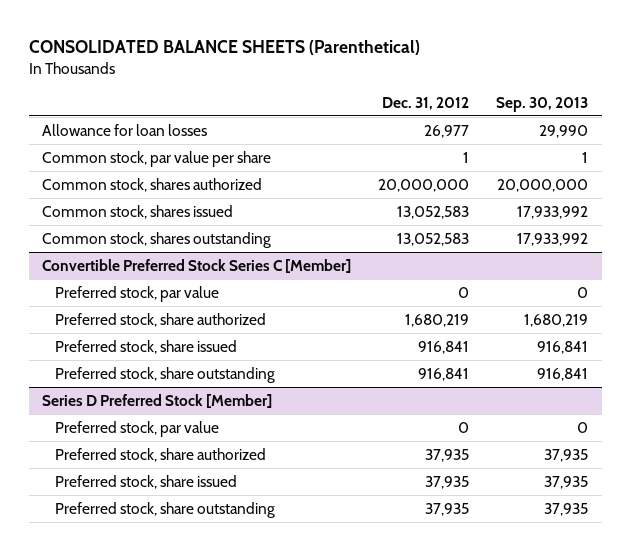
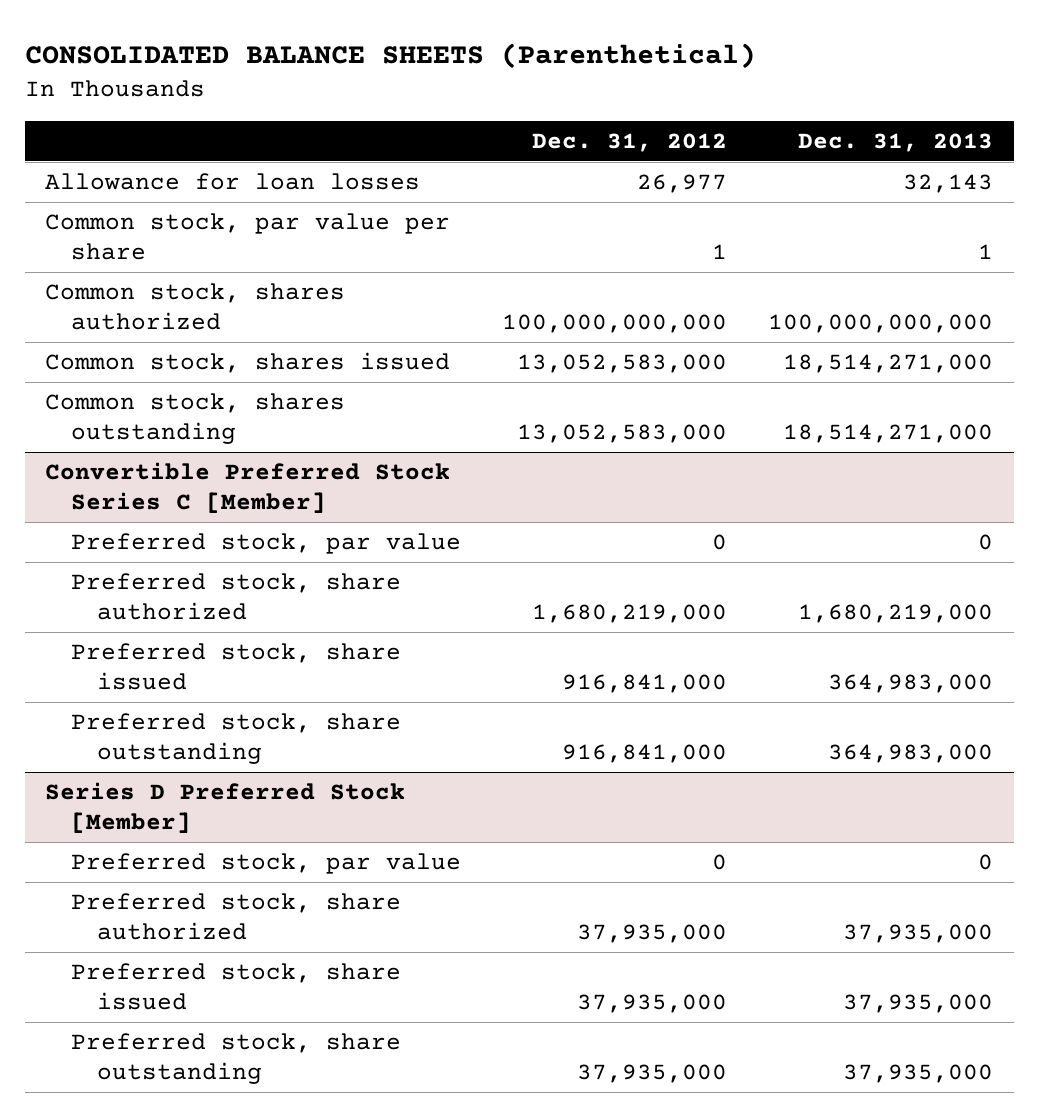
- | Dec. 31, 2012 | Sep. 30, 2013
+ | Dec. 31, 2012 | Dec. 31, 2013
- Common stock, shares authorized | 20,000,000 | 20,000,000
- Common stock, shares issued | 13,052,583 | 17,933,992
- Common stock, shares outstanding | 13,052,583 | 17,933,992
+ Common stock, shares authorized | 100,000,000,000 | 100,000,000,000
+ Common stock, shares issued | 13,052,583,000 | 18,514,271,000
+ Common stock, shares outstanding | 13,052,583,000 | 18,514,271,000
@ Convertible Preferred Stock Series C [Member]
- Preferred stock, share authorized | 1,680,219 | 1,680,219
- Preferred stock, share issued | 916,841 | 916,841
- Preferred stock, share outstanding | 916,841 | 916,841
+ Preferred stock, share authorized | 1,680,219,000 | 1,680,219,000
+ Preferred stock, share issued | 916,841,000 | 364,983,000
+ Preferred stock, share outstanding | 916,841,000 | 364,983,000
@ Series D Preferred Stock [Member]
- Preferred stock, share authorized | 37,935 | 37,935
- Preferred stock, share issued | 37,935 | 37,935
- Preferred stock, share outstanding | 37,935 | 37,935
+ Preferred stock, share authorized | 37,935,000 | 37,935,000
+ Preferred stock, share issued | 37,935,000 | 37,935,000
+ Preferred stock, share outstanding | 37,935,000 | 37,935,000

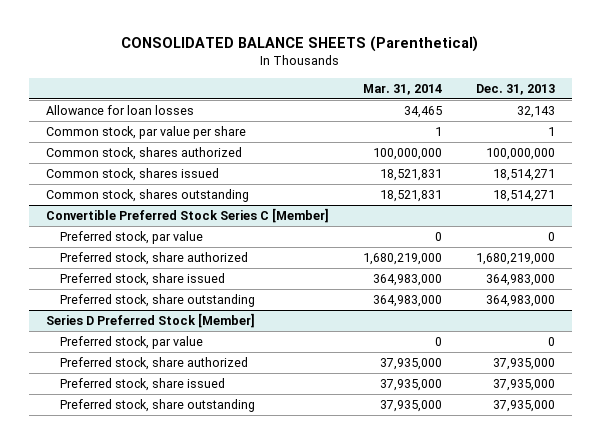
- | Dec. 31, 2012 | Dec. 31, 2013
+ | Mar. 31, 2014 | Dec. 31, 2013
- Common stock, shares authorized | 100,000,000,000 | 100,000,000,000
- Common stock, shares issued | 13,052,583,000 | 18,514,271,000
- Common stock, shares outstanding | 13,052,583,000 | 18,514,271,000
+ Common stock, shares authorized | 100,000,000 | 100,000,000
+ Common stock, shares issued | 18,521,831 | 18,514,271
+ Common stock, shares outstanding | 18,521,831 | 18,514,271

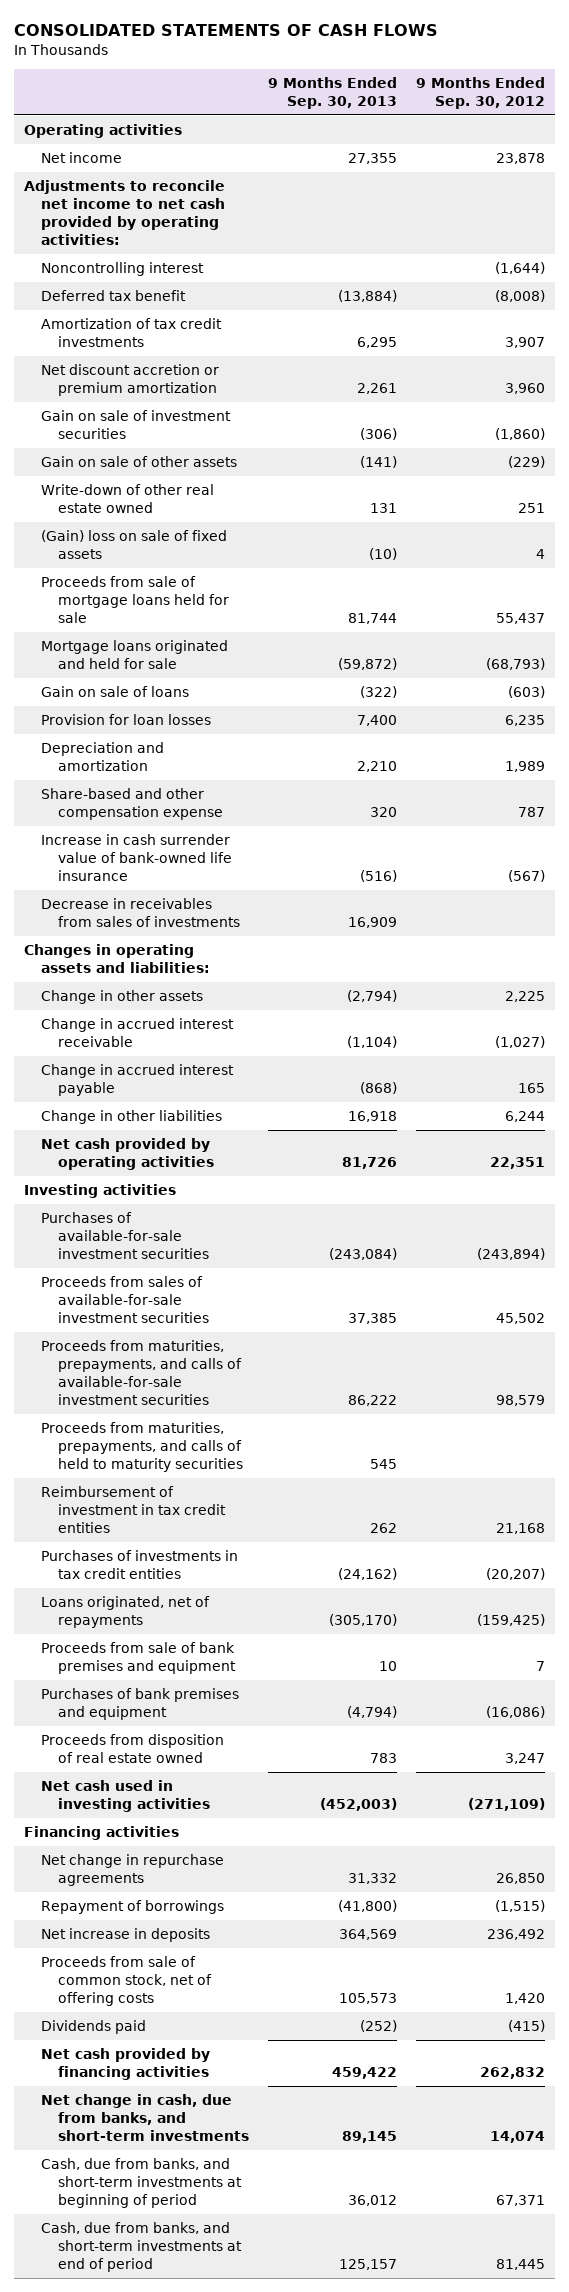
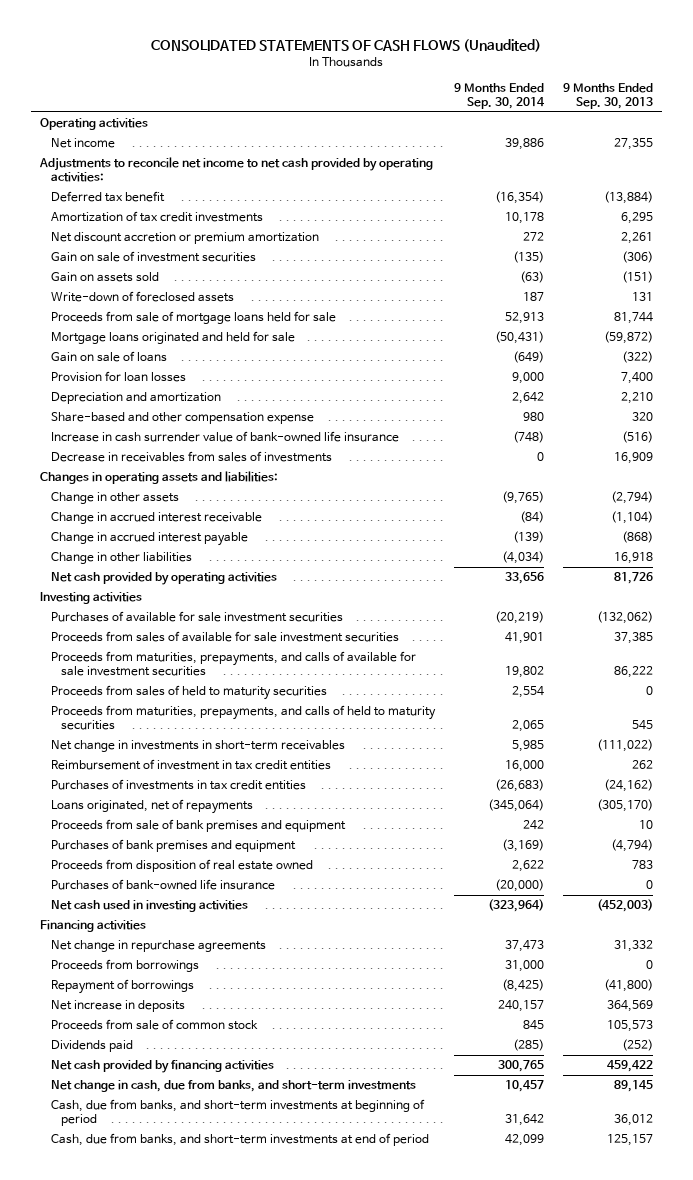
- CONSOLIDATED STATEMENTS OF CASH FLOWS
+ CONSOLIDATED STATEMENTS OF CASH FLOWS (Unaudited)
- | 9 Months Ended Sep. 30, 2013 | 9 Months Ended Sep. 30, 2012
+ | 9 Months Ended Sep. 30, 2014 | 9 Months Ended Sep. 30, 2013
- Noncontrolling interest | | (1,644)
- Gain on sale of other assets | (141) | (229)
- Write-down of other real estate owned | 131 | 251
- (Gain) loss on sale of fixed assets | (10) | 4
+ Gain on assets sold | (63) | (151)
+ Write-down of foreclosed assets | 187 | 131
- Purchases of available-for-sale investment securities | (243,084) | (243,894)
- Proceeds from sales of available-for-sale investment securities | 37,385 | 45,502
- Proceeds from maturities, prepayments, and calls of available-for-sale investment securities | 86,222 | 98,579
+ Purchases of available for sale investment securities | (20,219) | (132,062)
+ Proceeds from sales of available for sale investment securities | 41,901 | 37,385
+ Proceeds from maturities, prepayments, and calls of available for sale investment securities | 19,802 | 86,222
+ Proceeds from sales of held to maturity securities | 2,554 | 0
+ Net change in investments in short-term receivables | 5,985 | (111,022)
+ Purchases of bank-owned life insurance | (20,000) | 0
+ Proceeds from borrowings | 31,000 | 0
- Proceeds from sale of common stock, net of offering costs | 105,573 | 1,420
+ Proceeds from sale of common stock | 845 | 105,573

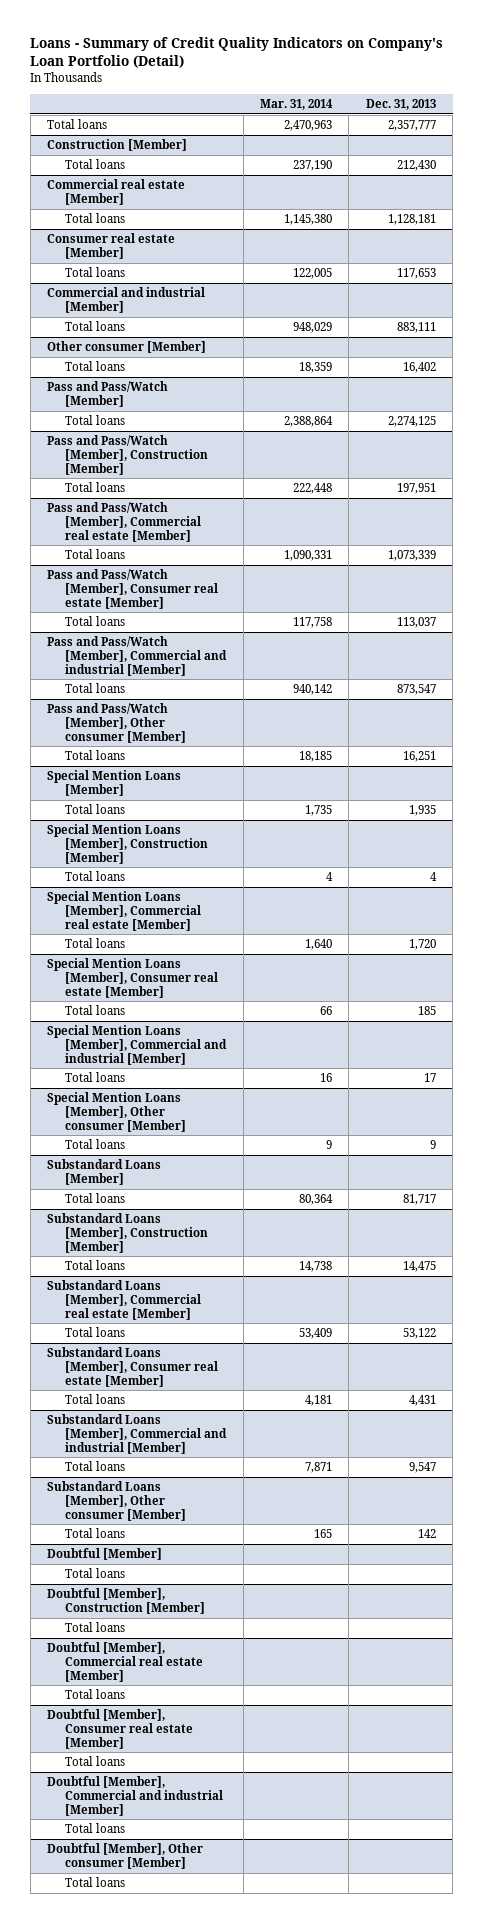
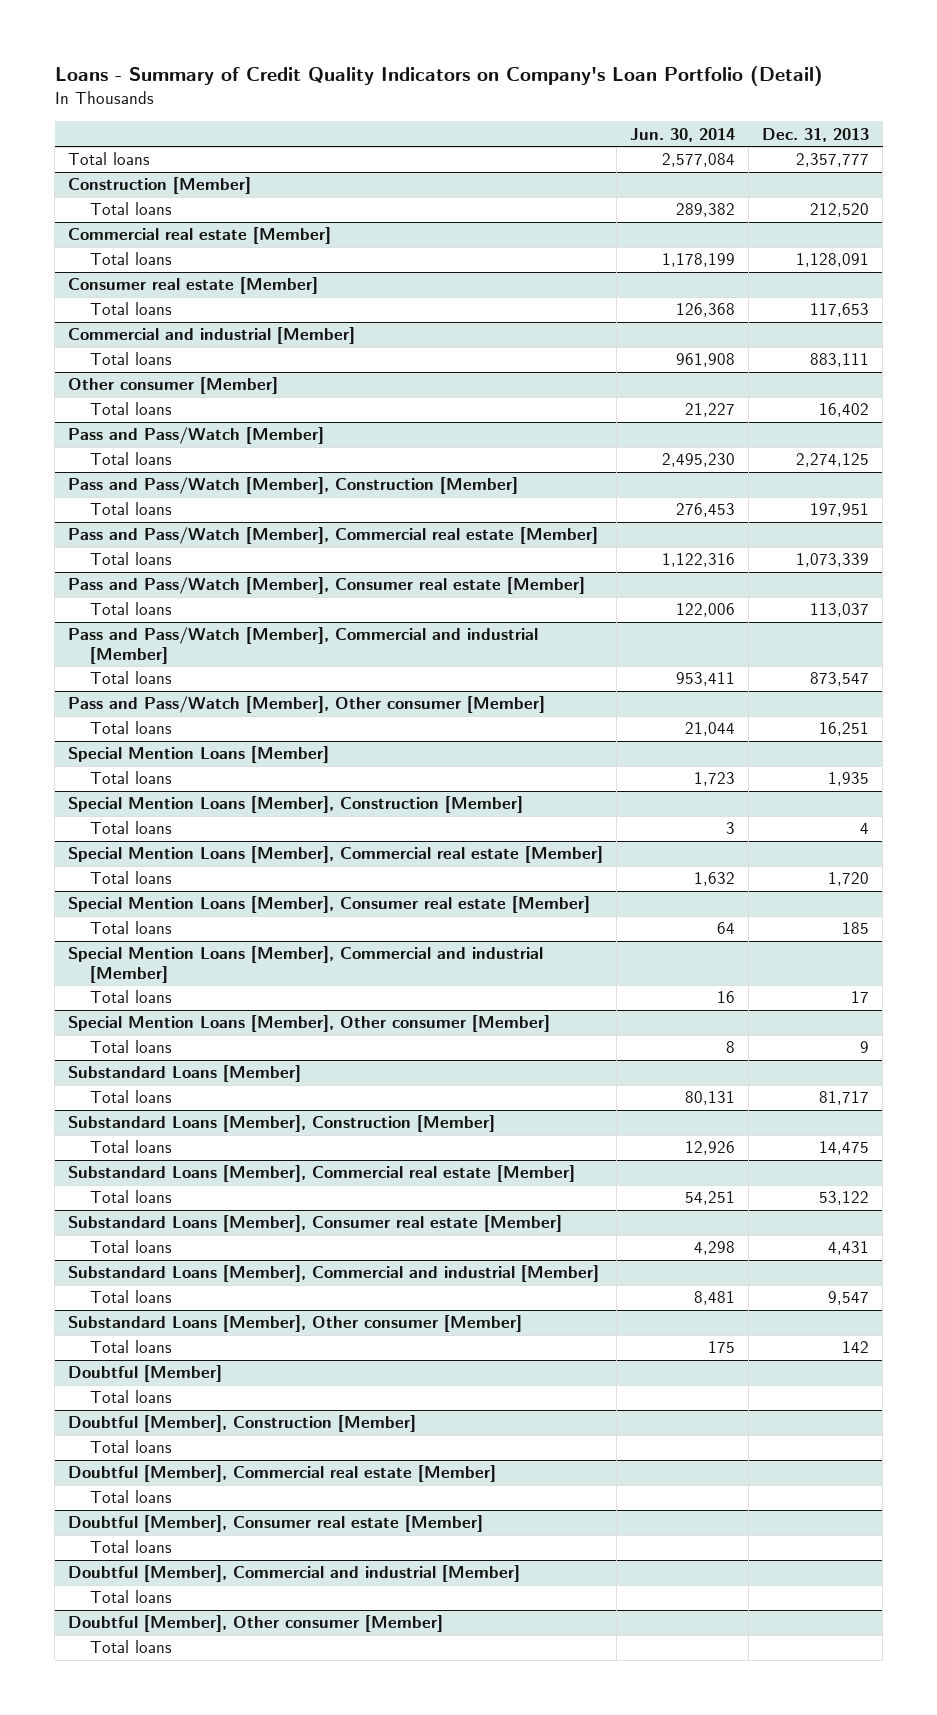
- | Mar. 31, 2014 | Dec. 31, 2013
+ | Jun. 30, 2014 | Dec. 31, 2013
@ Construction [Member]
- Total loans | 237,190 | 212,430
+ Total loans | 289,382 | 212,520
@ Commercial real estate [Member]
- Total loans | 1,145,380 | 1,128,181
+ Total loans | 1,178,199 | 1,128,091

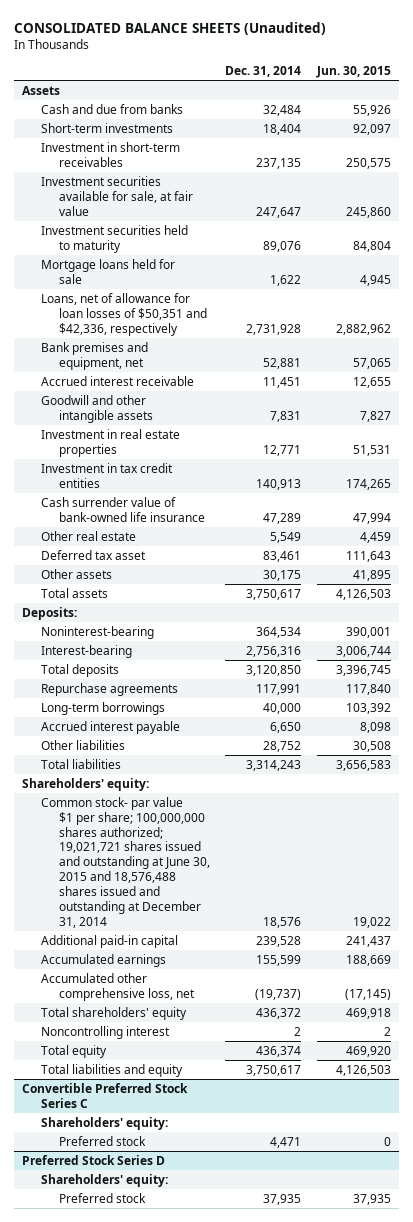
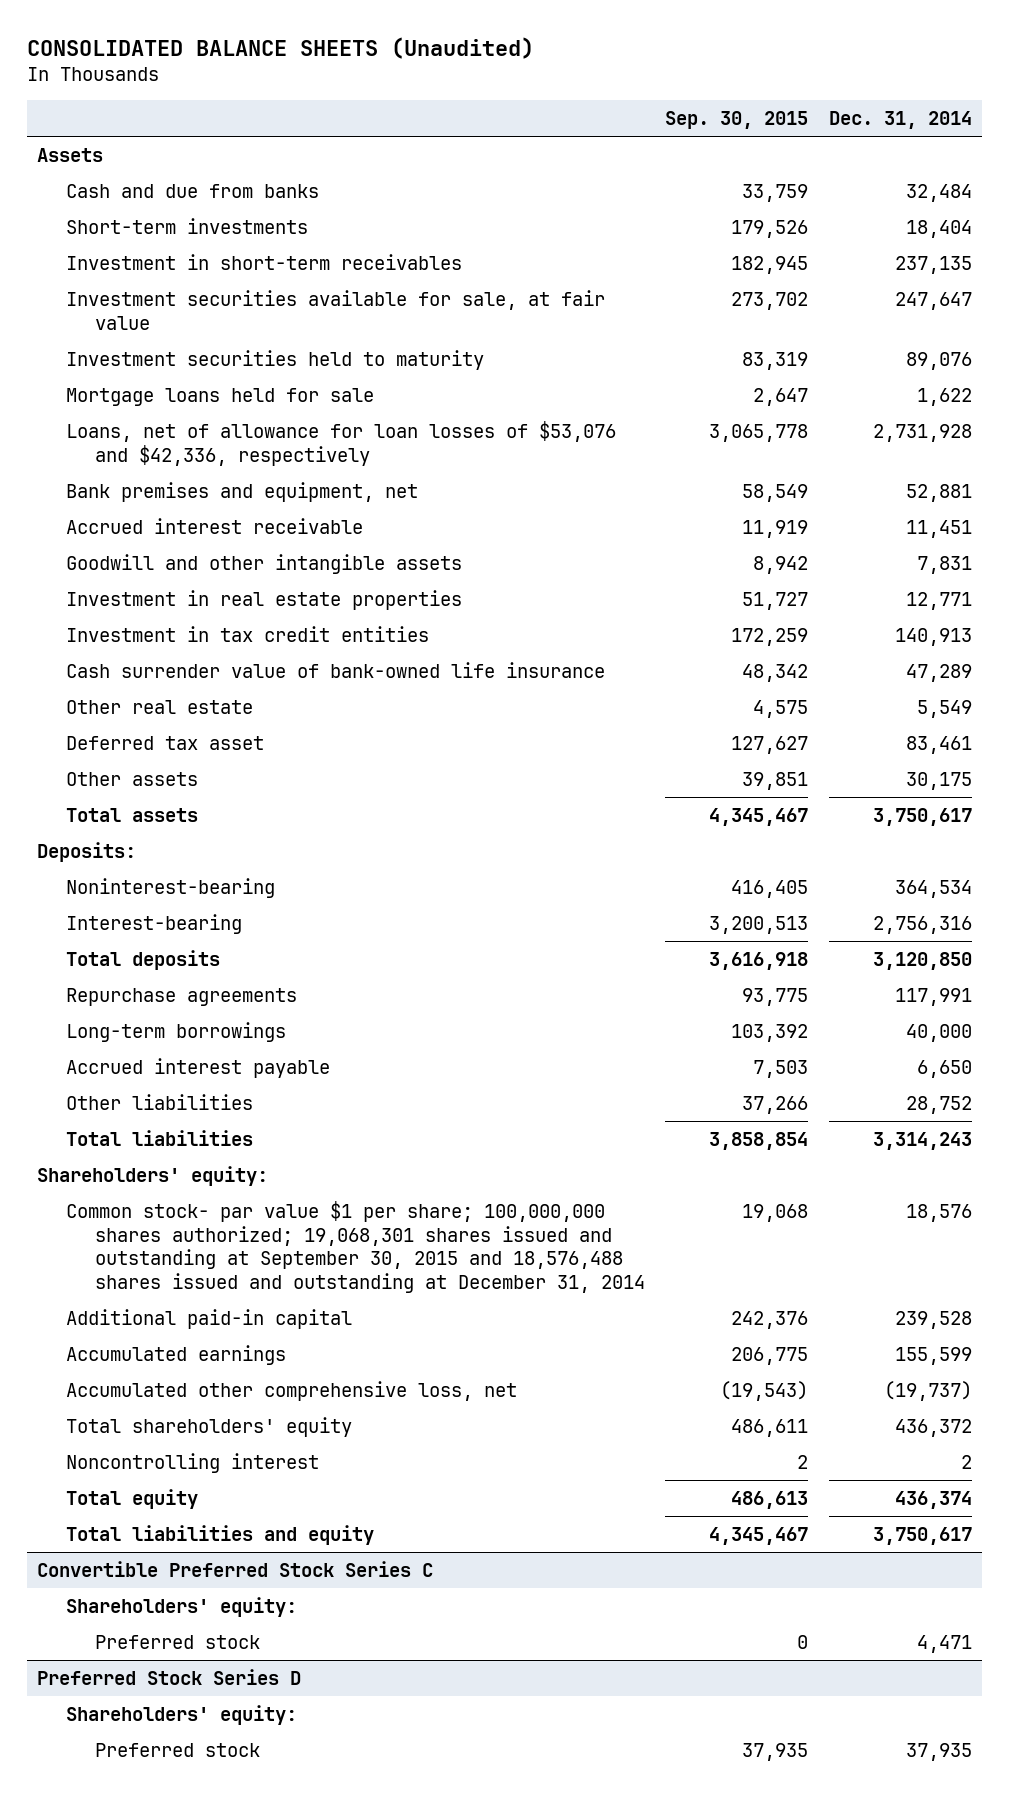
- | Dec. 31, 2014 | Jun. 30, 2015
+ | Sep. 30, 2015 | Dec. 31, 2014
- Loans, net of allowance for loan losses of $50,351 and $42,336, respectively | 2,731,928 | 2,882,962
+ Loans, net of allowance for loan losses of $53,076 and $42,336, respectively | 3,065,778 | 2,731,928
- Common stock- par value $1 per share; 100,000,000 shares authorized; 19,021,721 shares issued and outstanding at June 30, 2015 and 18,576,488 shares issued and outstanding at December 31, 2014 | 18,576 | 19,022
+ Common stock- par value $1 per share; 100,000,000 shares authorized; 19,068,301 shares issued and outstanding at September 30, 2015 and 18,576,488 shares issued and outstanding at December 31, 2014 | 19,068 | 18,576

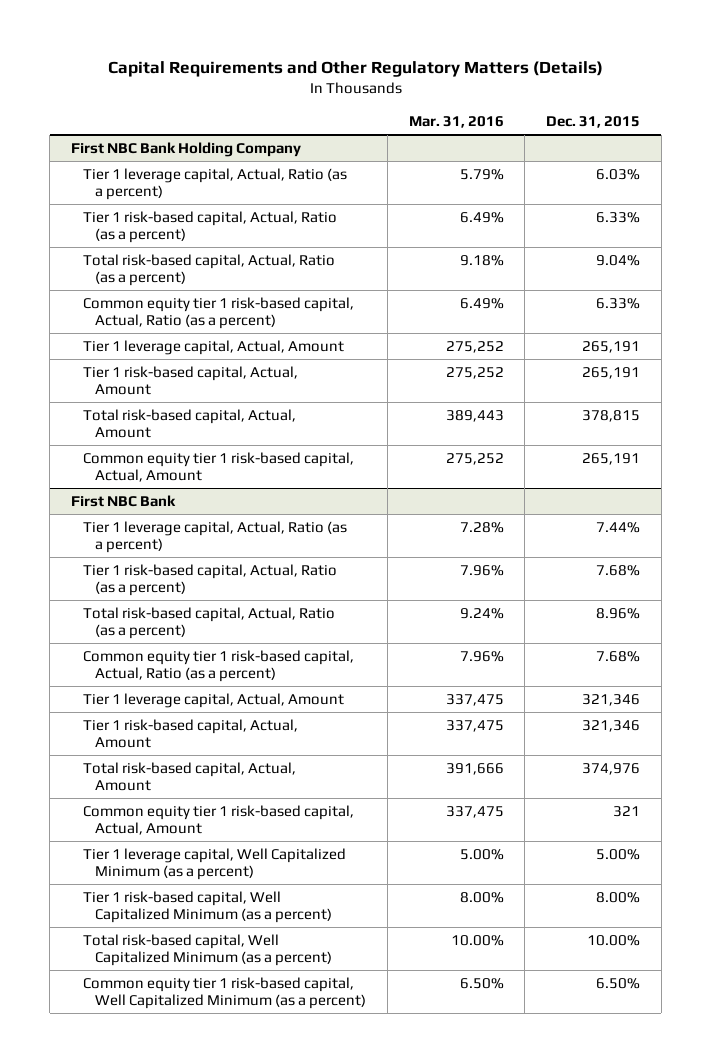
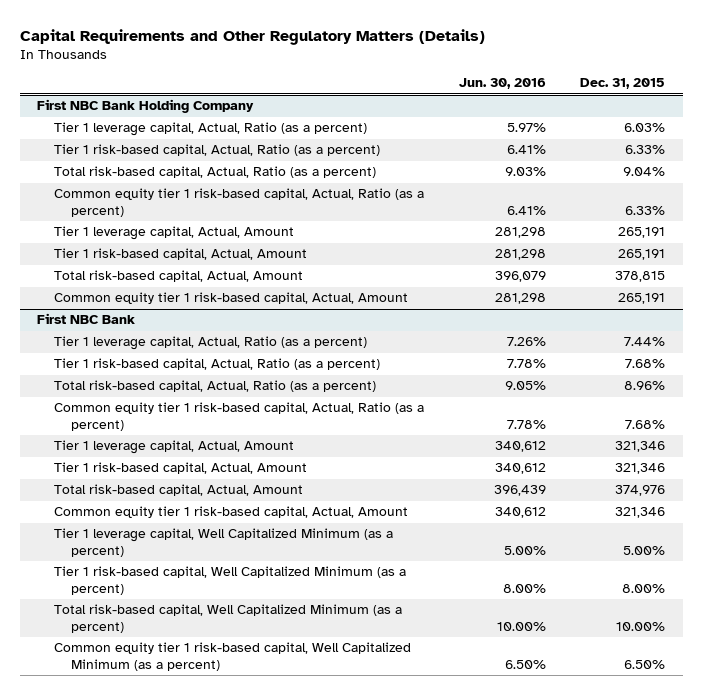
- | Mar. 31, 2016 | Dec. 31, 2015
+ | Jun. 30, 2016 | Dec. 31, 2015
@ First NBC Bank
- Common equity tier 1 risk-based capital, Actual, Amount | 337,475 | 321
+ Common equity tier 1 risk-based capital, Actual, Amount | 340,612 | 321,346

